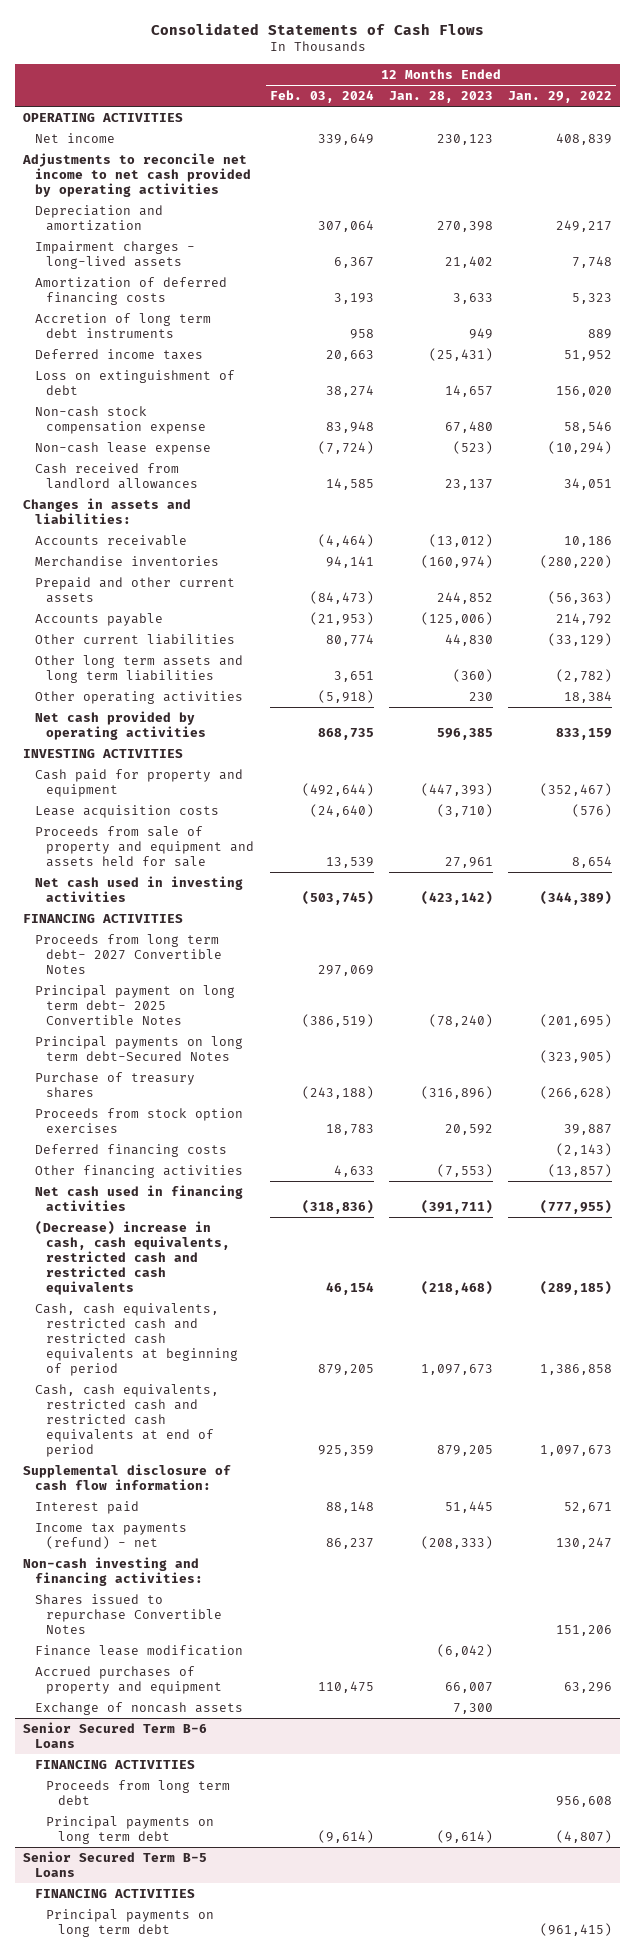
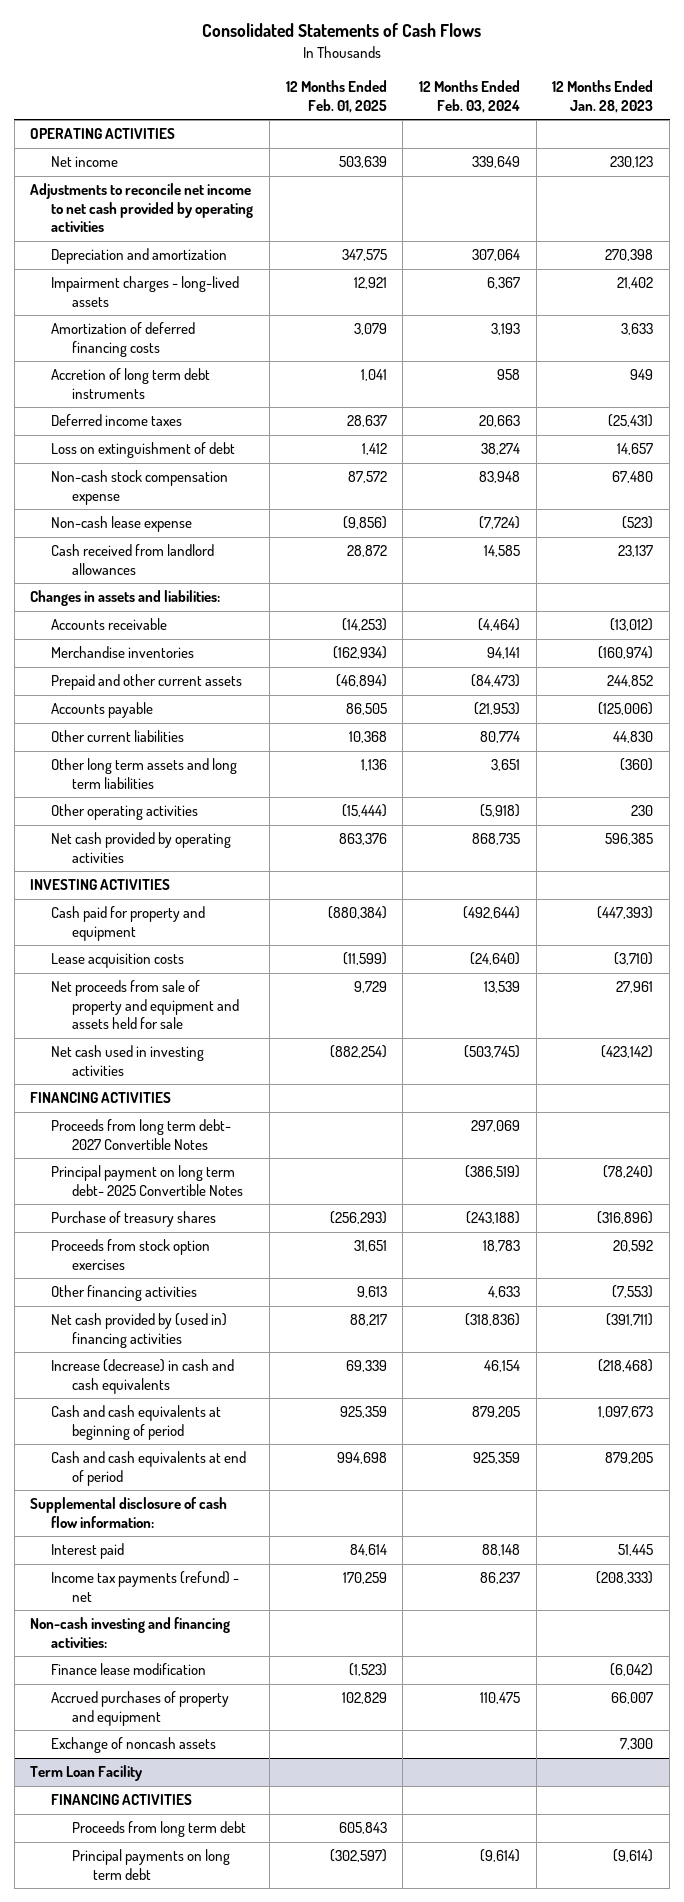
- | 12 Months Ended Feb. 03, 2024 | 12 Months Ended Jan. 28, 2023 | 12 Months Ended Jan. 29, 2022
+ | 12 Months Ended Feb. 01, 2025 | 12 Months Ended Feb. 03, 2024 | 12 Months Ended Jan. 28, 2023
- Proceeds from sale of property and equipment and assets held for sale | 13,539 | 27,961 | 8,654
+ Net proceeds from sale of property and equipment and assets held for sale | 9,729 | 13,539 | 27,961
- Principal payments on long term debt-Secured Notes | | | (323,905)
- Deferred financing costs | | | (2,143)
- Net cash used in financing activities | (318,836) | (391,711) | (777,955)
- (Decrease) increase in cash, cash equivalents, restricted cash and restricted cash equivalents | 46,154 | (218,468) | (289,185)
- Cash, cash equivalents, restricted cash and restricted cash equivalents at beginning of period | 879,205 | 1,097,673 | 1,386,858
- Cash, cash equivalents, restricted cash and restricted cash equivalents at end of period | 925,359 | 879,205 | 1,097,673
+ Net cash provided by (used in) financing activities | 88,217 | (318,836) | (391,711)
+ Increase (decrease) in cash and cash equivalents | 69,339 | 46,154 | (218,468)
+ Cash and cash equivalents at beginning of period | 925,359 | 879,205 | 1,097,673
+ Cash and cash equivalents at end of period | 994,698 | 925,359 | 879,205
- Shares issued to repurchase Convertible Notes | | | 151,206
- Senior Secured Term B-6 Loans
+ Term Loan Facility
- Senior Secured Term B-5 Loans
- FINANCING ACTIVITIES
- Principal payments on long term debt | | | (961,415)

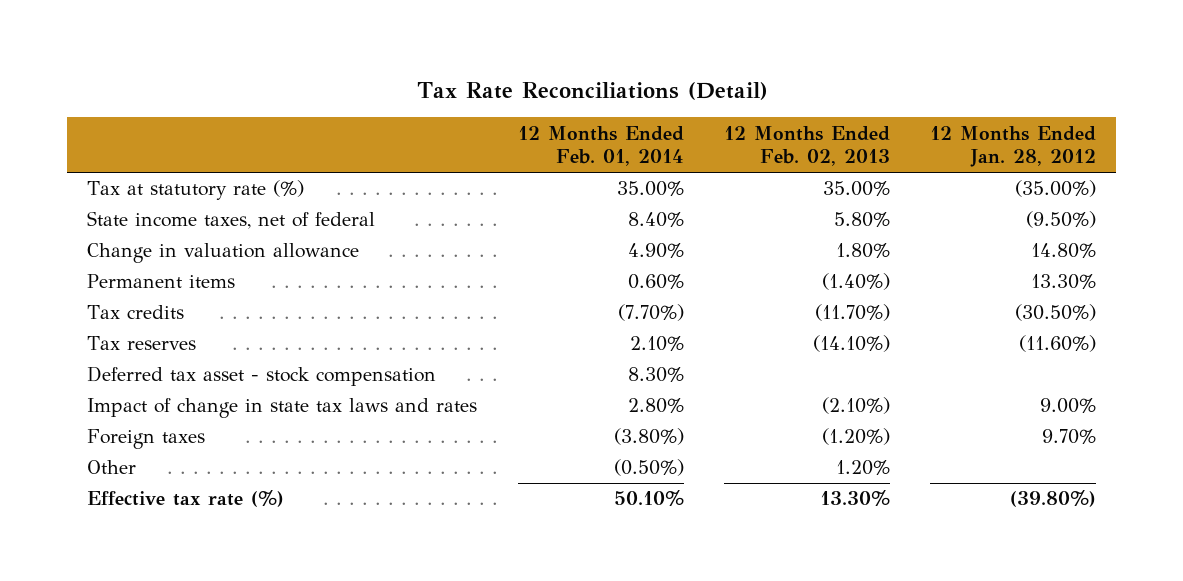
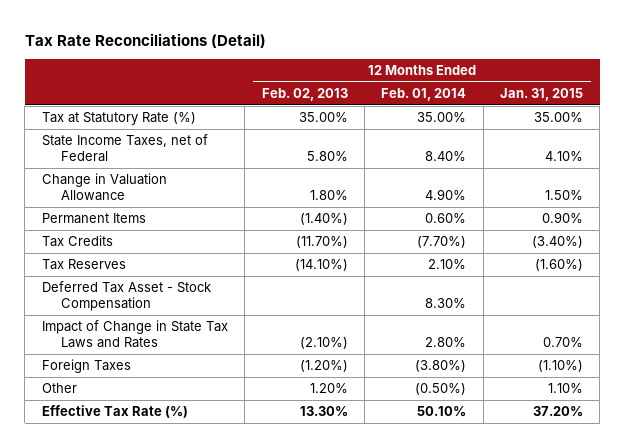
- | 12 Months Ended Feb. 01, 2014 | 12 Months Ended Feb. 02, 2013 | 12 Months Ended Jan. 28, 2012
+ | 12 Months Ended Feb. 02, 2013 | 12 Months Ended Feb. 01, 2014 | 12 Months Ended Jan. 31, 2015
- Tax at statutory rate (%) | 35.00% | 35.00% | (35.00%)
- State income taxes, net of federal | 8.40% | 5.80% | (9.50%)
- Change in valuation allowance | 4.90% | 1.80% | 14.80%
- Permanent items | 0.60% | (1.40%) | 13.30%
- Tax credits | (7.70%) | (11.70%) | (30.50%)
- Tax reserves | 2.10% | (14.10%) | (11.60%)
- Deferred tax asset - stock compensation | 8.30% | |
- Impact of change in state tax laws and rates | 2.80% | (2.10%) | 9.00%
- Foreign taxes | (3.80%) | (1.20%) | 9.70%
+ Tax at Statutory Rate (%) | 35.00% | 35.00% | 35.00%
+ State Income Taxes, net of Federal | 5.80% | 8.40% | 4.10%
+ Change in Valuation Allowance | 1.80% | 4.90% | 1.50%
+ Permanent Items | (1.40%) | 0.60% | 0.90%
+ Tax Credits | (11.70%) | (7.70%) | (3.40%)
+ Tax Reserves | (14.10%) | 2.10% | (1.60%)
+ Deferred Tax Asset - Stock Compensation | | 8.30% |
+ Impact of Change in State Tax Laws and Rates | (2.10%) | 2.80% | 0.70%
+ Foreign Taxes | (1.20%) | (3.80%) | (1.10%)
- Effective tax rate (%) | 50.10% | 13.30% | (39.80%)
+ Effective Tax Rate (%) | 13.30% | 50.10% | 37.20%

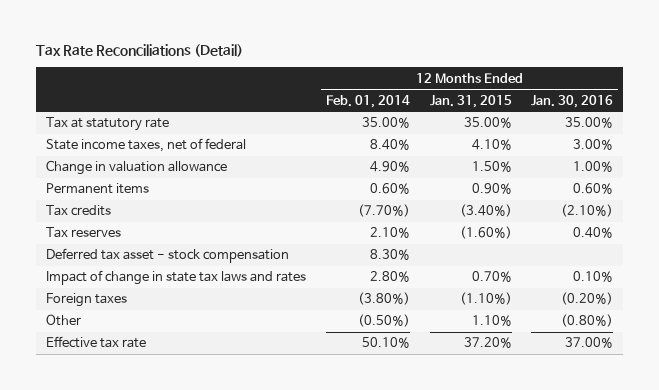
- | 12 Months Ended Feb. 02, 2013 | 12 Months Ended Feb. 01, 2014 | 12 Months Ended Jan. 31, 2015
+ | 12 Months Ended Feb. 01, 2014 | 12 Months Ended Jan. 31, 2015 | 12 Months Ended Jan. 30, 2016
- Tax at Statutory Rate (%) | 35.00% | 35.00% | 35.00%
- State Income Taxes, net of Federal | 5.80% | 8.40% | 4.10%
- Change in Valuation Allowance | 1.80% | 4.90% | 1.50%
- Permanent Items | (1.40%) | 0.60% | 0.90%
- Tax Credits | (11.70%) | (7.70%) | (3.40%)
- Tax Reserves | (14.10%) | 2.10% | (1.60%)
- Deferred Tax Asset - Stock Compensation | | 8.30% |
- Impact of Change in State Tax Laws and Rates | (2.10%) | 2.80% | 0.70%
- Foreign Taxes | (1.20%) | (3.80%) | (1.10%)
+ Tax at statutory rate | 35.00% | 35.00% | 35.00%
+ State income taxes, net of federal | 8.40% | 4.10% | 3.00%
+ Change in valuation allowance | 4.90% | 1.50% | 1.00%
+ Permanent items | 0.60% | 0.90% | 0.60%
+ Tax credits | (7.70%) | (3.40%) | (2.10%)
+ Tax reserves | 2.10% | (1.60%) | 0.40%
+ Deferred tax asset - stock compensation | 8.30% | |
+ Impact of change in state tax laws and rates | 2.80% | 0.70% | 0.10%
+ Foreign taxes | (3.80%) | (1.10%) | (0.20%)
- Effective Tax Rate (%) | 13.30% | 50.10% | 37.20%
+ Effective tax rate | 50.10% | 37.20% | 37.00%

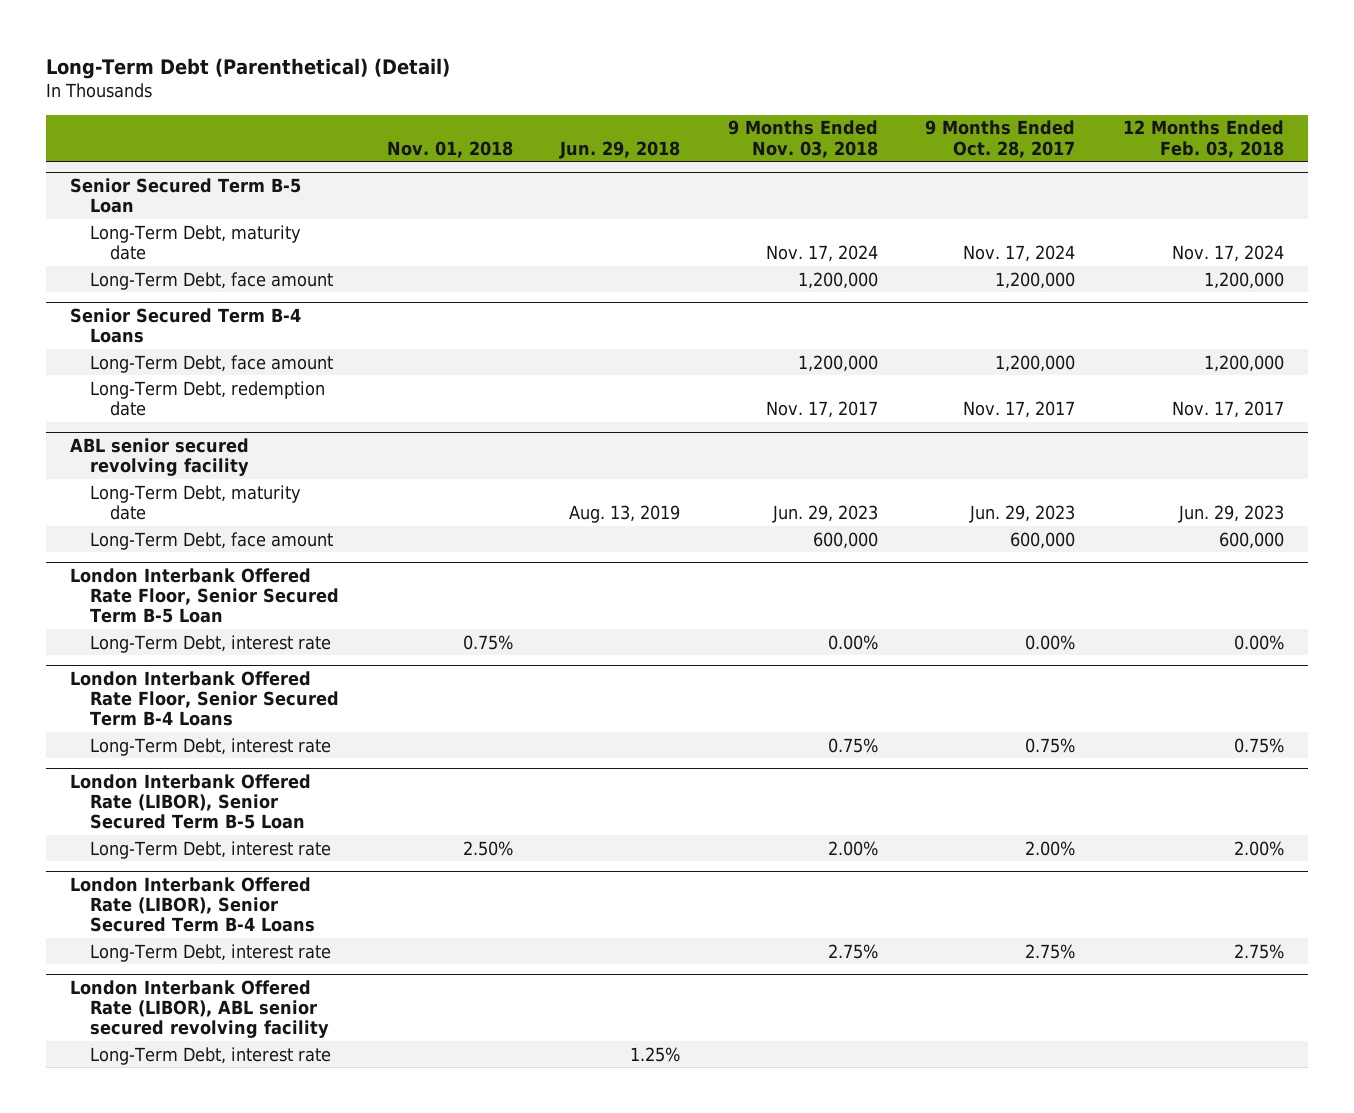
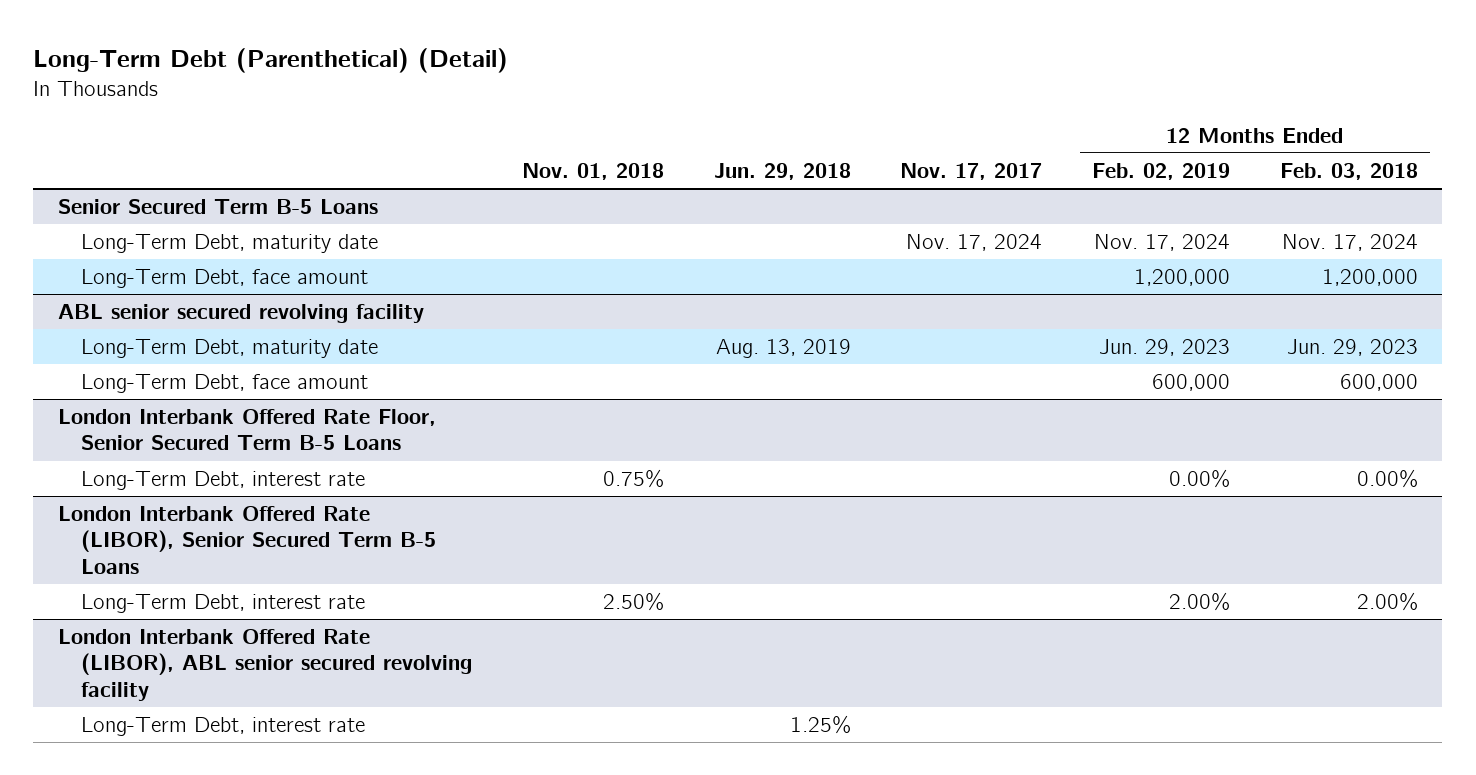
- | Nov. 01, 2018 | Jun. 29, 2018 | 9 Months Ended Nov. 03, 2018 | 9 Months Ended Oct. 28, 2017 | 12 Months Ended Feb. 03, 2018
+ | Nov. 01, 2018 | Jun. 29, 2018 | Nov. 17, 2017 | 12 Months Ended Feb. 02, 2019 | 12 Months Ended Feb. 03, 2018
- Senior Secured Term B-5 Loan
+ Senior Secured Term B-5 Loans
- Senior Secured Term B-4 Loans
- Long-Term Debt, face amount | | | 1,200,000 | 1,200,000 | 1,200,000
- Long-Term Debt, redemption date | | | Nov. 17, 2017 | Nov. 17, 2017 | Nov. 17, 2017
- London Interbank Offered Rate Floor, Senior Secured Term B-5 Loan
+ London Interbank Offered Rate Floor, Senior Secured Term B-5 Loans
- London Interbank Offered Rate Floor, Senior Secured Term B-4 Loans
- Long-Term Debt, interest rate | | | 0.75% | 0.75% | 0.75%
- London Interbank Offered Rate (LIBOR), Senior Secured Term B-5 Loan
+ London Interbank Offered Rate (LIBOR), Senior Secured Term B-5 Loans
- London Interbank Offered Rate (LIBOR), Senior Secured Term B-4 Loans
- Long-Term Debt, interest rate | | | 2.75% | 2.75% | 2.75%

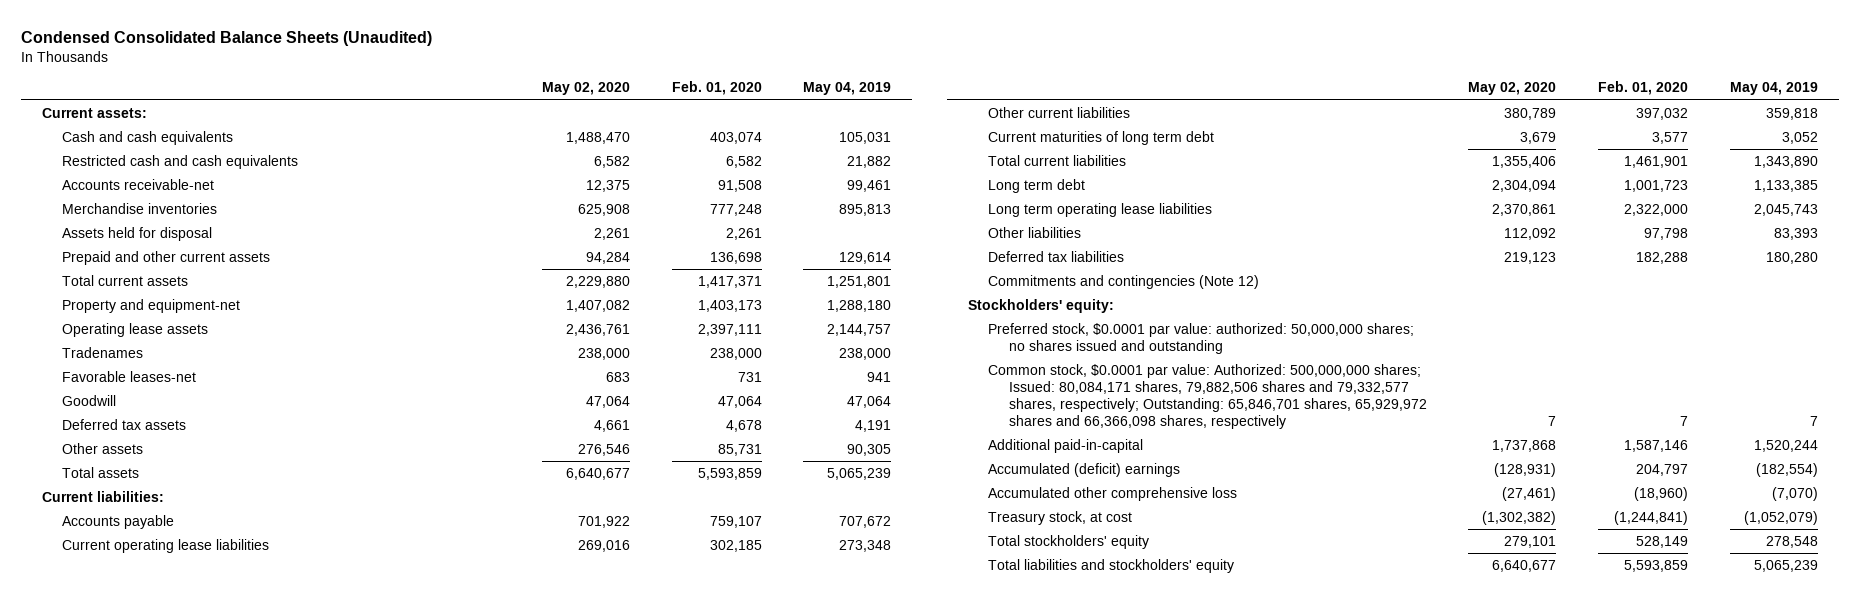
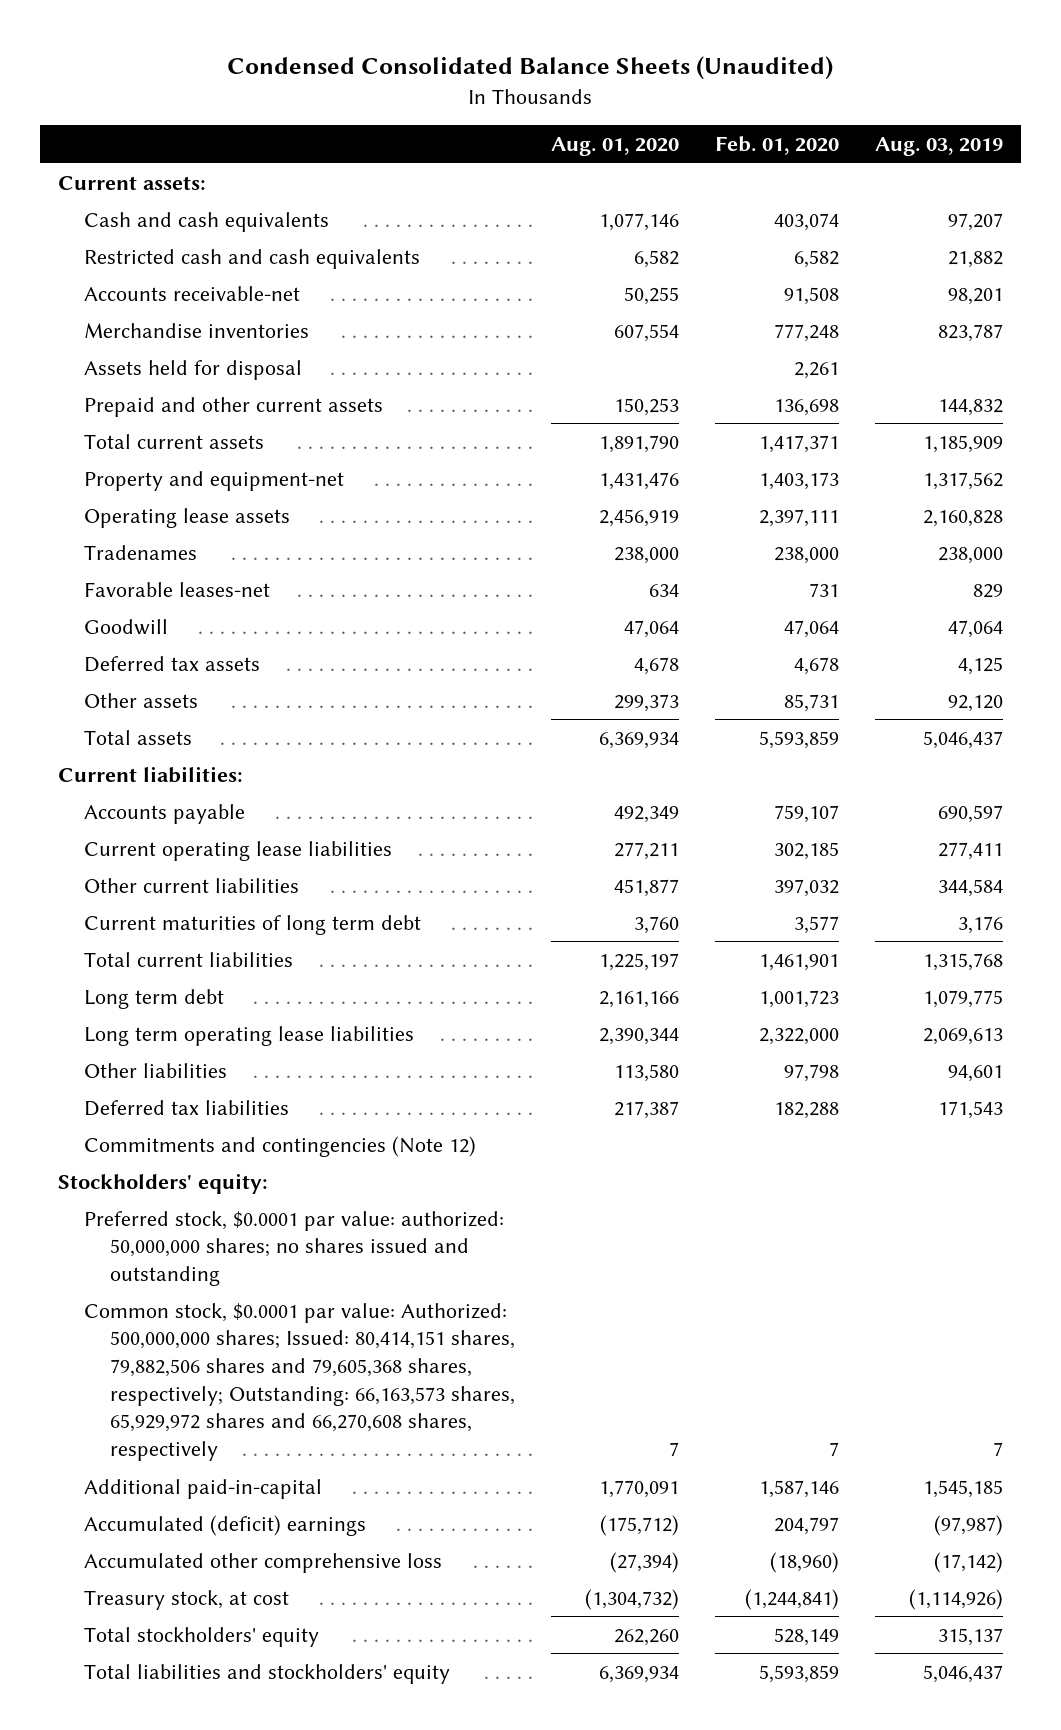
- | May 02, 2020 | Feb. 01, 2020 | May 04, 2019
+ | Aug. 01, 2020 | Feb. 01, 2020 | Aug. 03, 2019
- Common stock, $0.0001 par value: Authorized: 500,000,000 shares; Issued: 80,084,171 shares, 79,882,506 shares and 79,332,577 shares, respectively; Outstanding: 65,846,701 shares, 65,929,972 shares and 66,366,098 shares, respectively | 7 | 7 | 7
+ Common stock, $0.0001 par value: Authorized: 500,000,000 shares; Issued: 80,414,151 shares, 79,882,506 shares and 79,605,368 shares, respectively; Outstanding: 66,163,573 shares, 65,929,972 shares and 66,270,608 shares, respectively | 7 | 7 | 7

